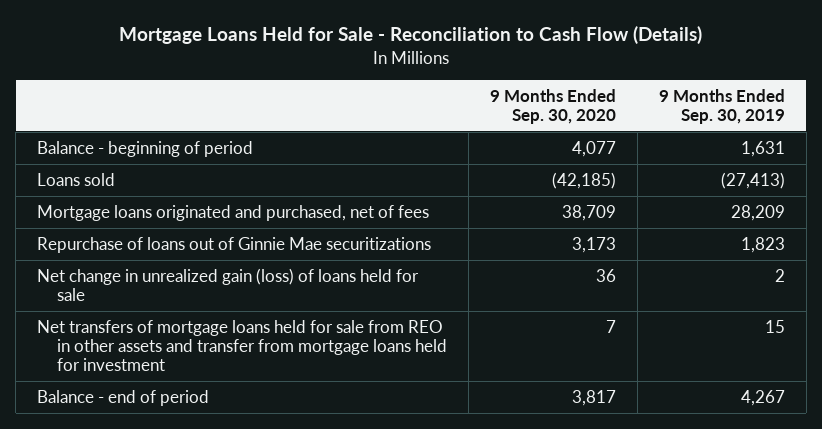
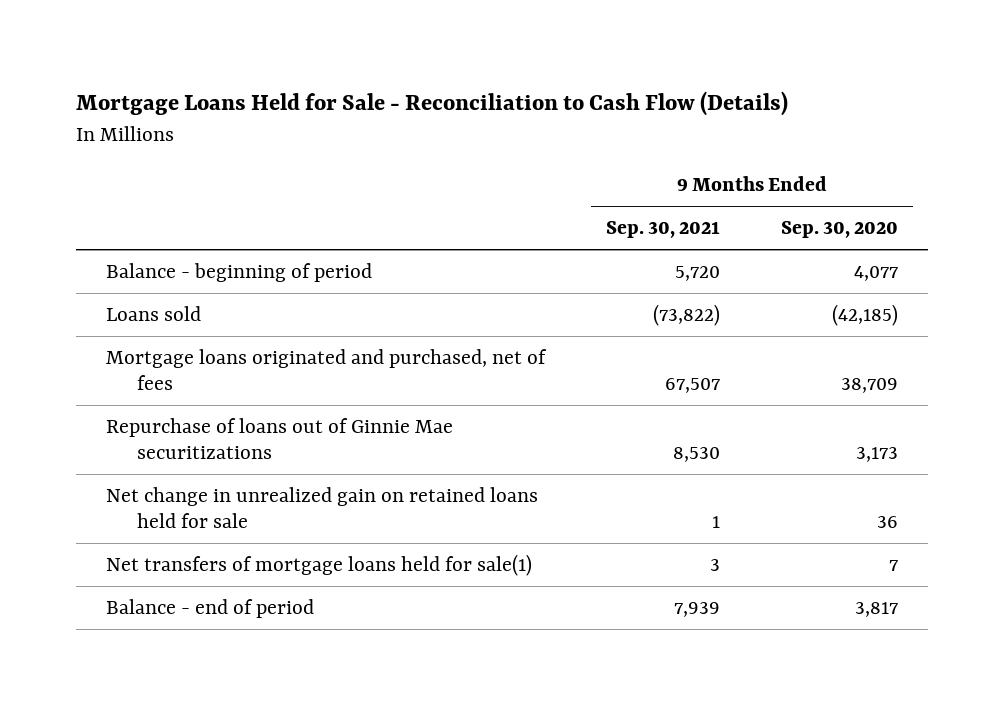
- | 9 Months Ended Sep. 30, 2020 | 9 Months Ended Sep. 30, 2019
+ | 9 Months Ended Sep. 30, 2021 | 9 Months Ended Sep. 30, 2020
- Net change in unrealized gain (loss) of loans held for sale | 36 | 2
- Net transfers of mortgage loans held for sale from REO in other assets and transfer from mortgage loans held for investment | 7 | 15
+ Net change in unrealized gain on retained loans held for sale | 1 | 36
+ Net transfers of mortgage loans held for sale(1) | 3 | 7

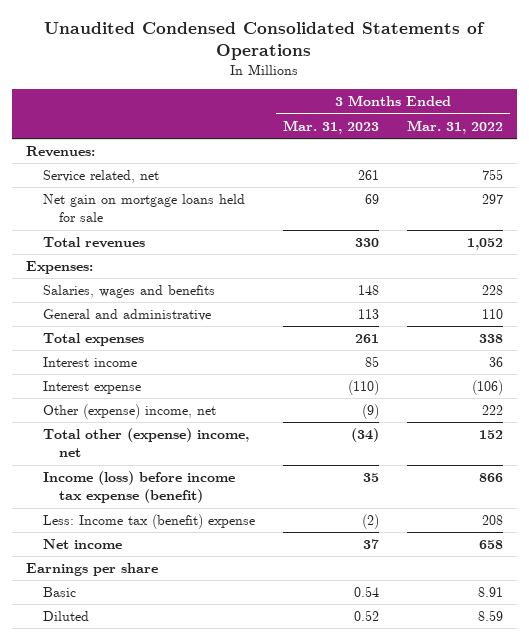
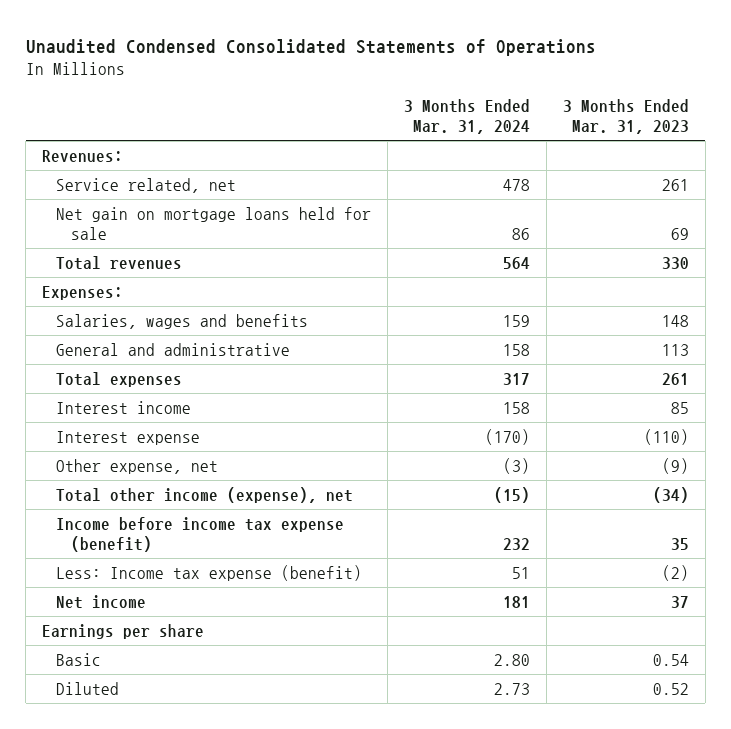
- | 3 Months Ended Mar. 31, 2023 | 3 Months Ended Mar. 31, 2022
+ | 3 Months Ended Mar. 31, 2024 | 3 Months Ended Mar. 31, 2023
- Other (expense) income, net | (9) | 222
- Total other (expense) income, net | (34) | 152
- Income (loss) before income tax expense (benefit) | 35 | 866
- Less: Income tax (benefit) expense | (2) | 208
+ Other expense, net | (3) | (9)
+ Total other income (expense), net | (15) | (34)
+ Income before income tax expense (benefit) | 232 | 35
+ Less: Income tax expense (benefit) | 51 | (2)

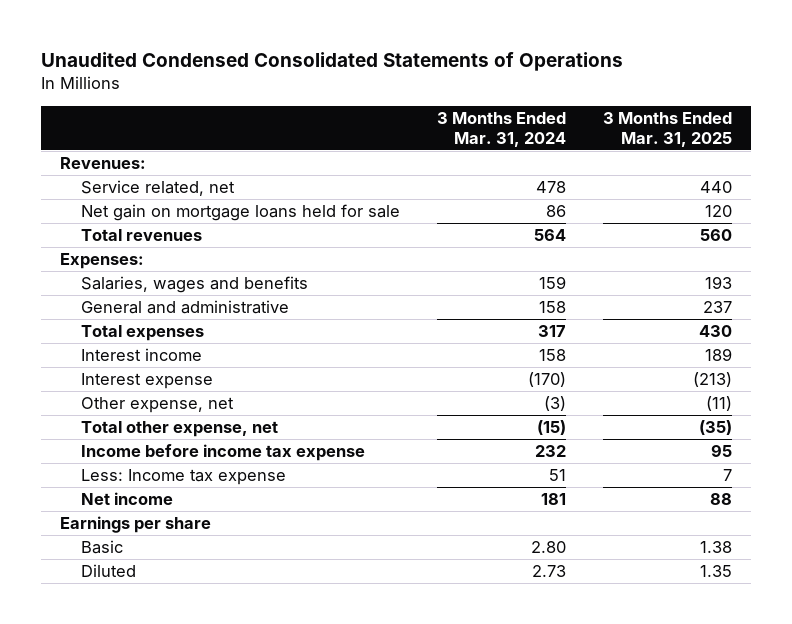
- | 3 Months Ended Mar. 31, 2024 | 3 Months Ended Mar. 31, 2023
+ | 3 Months Ended Mar. 31, 2024 | 3 Months Ended Mar. 31, 2025
- Total other income (expense), net | (15) | (34)
- Income before income tax expense (benefit) | 232 | 35
- Less: Income tax expense (benefit) | 51 | (2)
+ Total other expense, net | (15) | (35)
+ Income before income tax expense | 232 | 95
+ Less: Income tax expense | 51 | 7

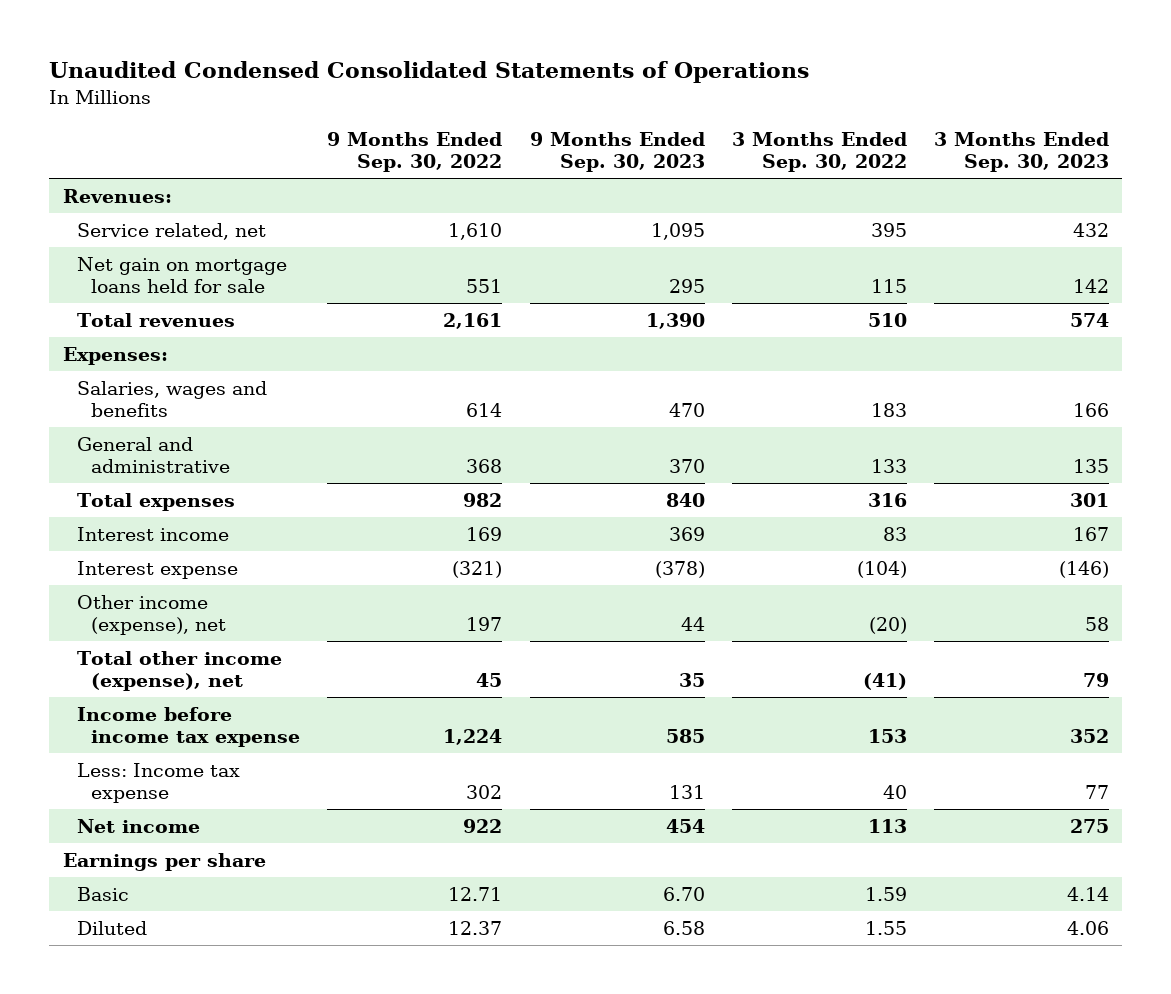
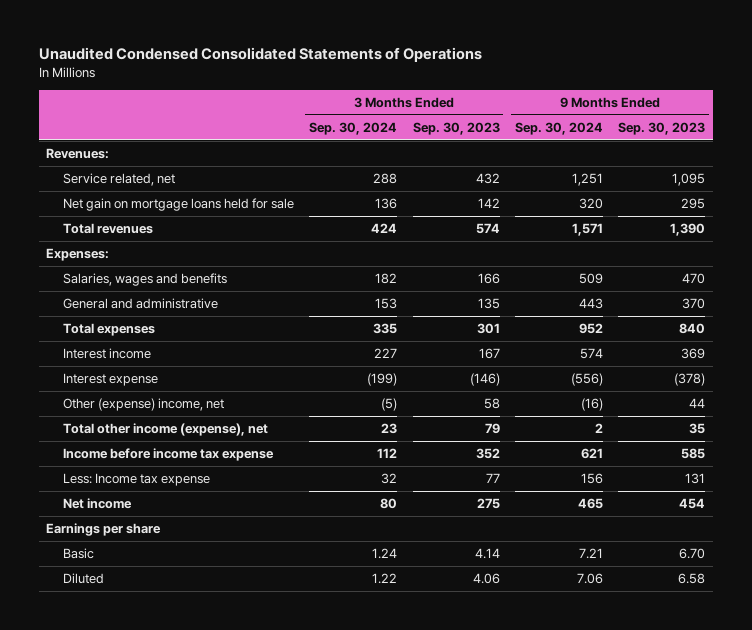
- | 9 Months Ended Sep. 30, 2022 | 9 Months Ended Sep. 30, 2023 | 3 Months Ended Sep. 30, 2022 | 3 Months Ended Sep. 30, 2023
+ | 3 Months Ended Sep. 30, 2024 | 3 Months Ended Sep. 30, 2023 | 9 Months Ended Sep. 30, 2024 | 9 Months Ended Sep. 30, 2023
- Other income (expense), net | 197 | 44 | (20) | 58
+ Other (expense) income, net | (5) | 58 | (16) | 44

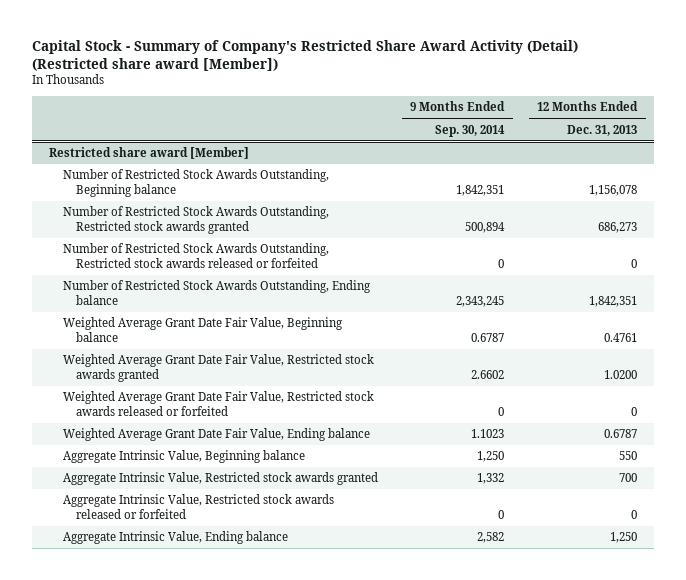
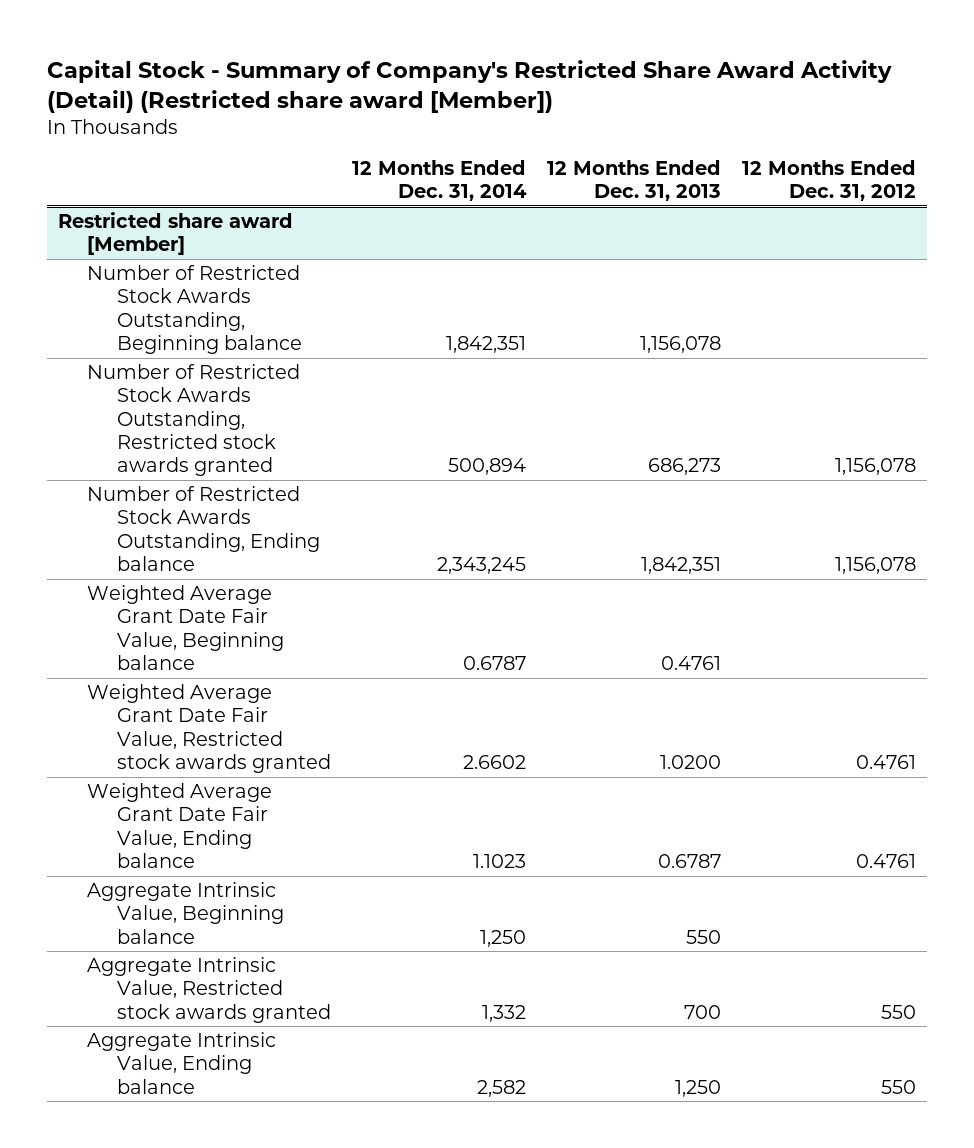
- | 9 Months Ended Sep. 30, 2014 | 12 Months Ended Dec. 31, 2013
+ | 12 Months Ended Dec. 31, 2014 | 12 Months Ended Dec. 31, 2013 | 12 Months Ended Dec. 31, 2012
@ Restricted share award [Member]
- Number of Restricted Stock Awards Outstanding, Restricted stock awards released or forfeited | 0 | 0
- Weighted Average Grant Date Fair Value, Restricted stock awards released or forfeited | 0 | 0
- Aggregate Intrinsic Value, Restricted stock awards released or forfeited | 0 | 0

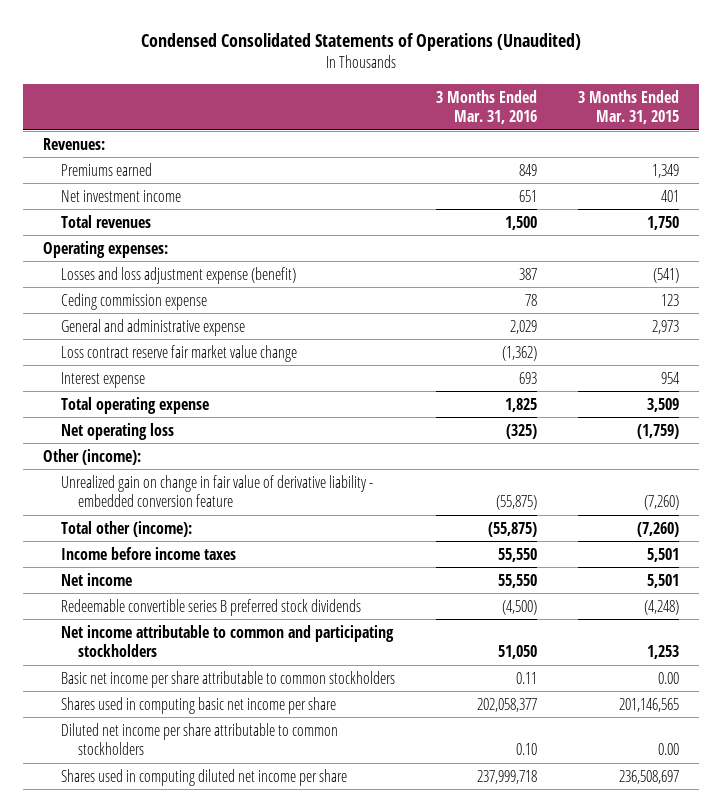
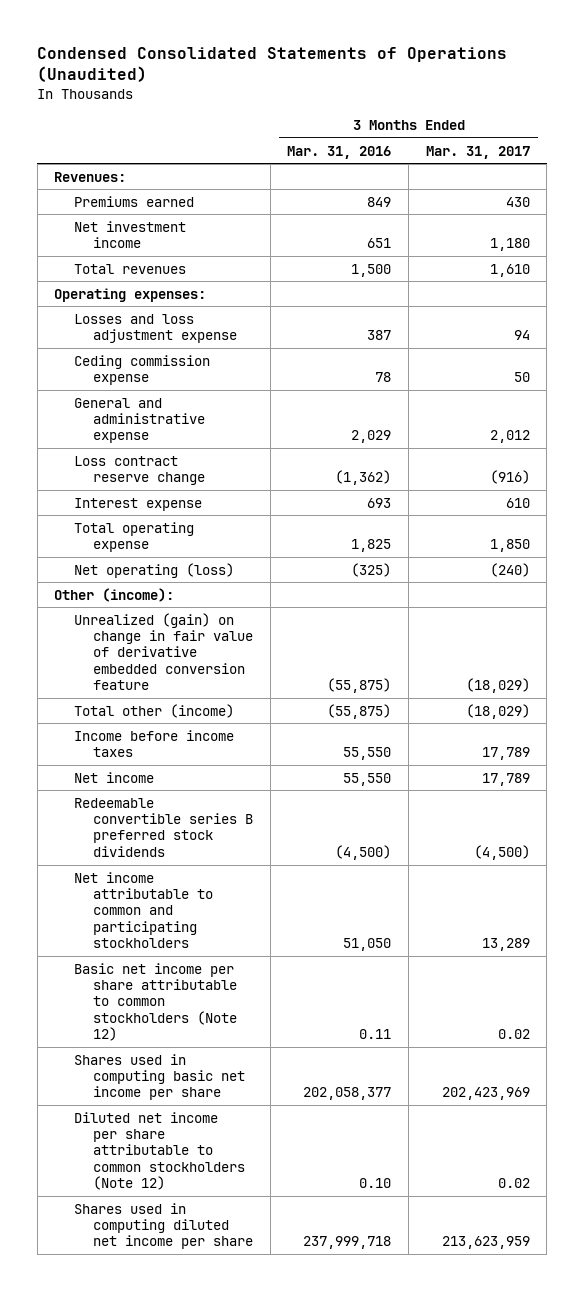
- | 3 Months Ended Mar. 31, 2016 | 3 Months Ended Mar. 31, 2015
+ | 3 Months Ended Mar. 31, 2016 | 3 Months Ended Mar. 31, 2017
- Losses and loss adjustment expense (benefit) | 387 | (541)
+ Losses and loss adjustment expense | 387 | 94
- Loss contract reserve fair market value change | (1,362) |
+ Loss contract reserve change | (1,362) | (916)
- Net operating loss | (325) | (1,759)
+ Net operating (loss) | (325) | (240)
- Unrealized gain on change in fair value of derivative liability - embedded conversion feature | (55,875) | (7,260)
- Total other (income): | (55,875) | (7,260)
+ Unrealized (gain) on change in fair value of derivative embedded conversion feature | (55,875) | (18,029)
+ Total other (income) | (55,875) | (18,029)
- Basic net income per share attributable to common stockholders | 0.11 | 0.00
+ Basic net income per share attributable to common stockholders (Note 12) | 0.11 | 0.02
- Diluted net income per share attributable to common stockholders | 0.10 | 0.00
+ Diluted net income per share attributable to common stockholders (Note 12) | 0.10 | 0.02

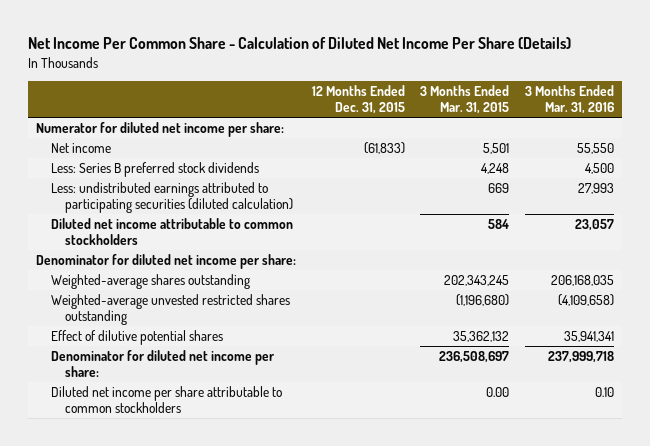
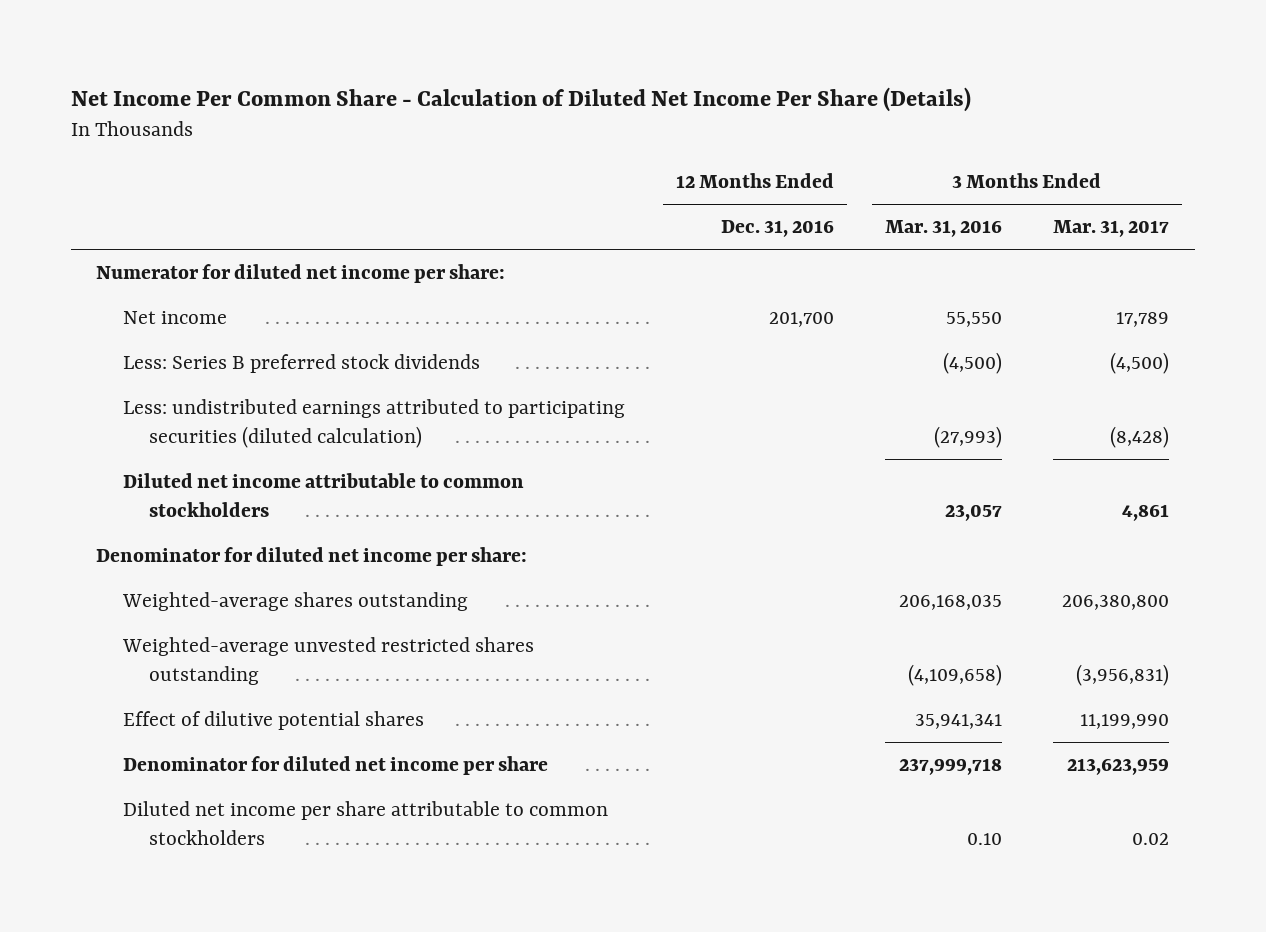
- | 12 Months Ended Dec. 31, 2015 | 3 Months Ended Mar. 31, 2015 | 3 Months Ended Mar. 31, 2016
+ | 12 Months Ended Dec. 31, 2016 | 3 Months Ended Mar. 31, 2016 | 3 Months Ended Mar. 31, 2017
- Less: Series B preferred stock dividends | | 4,248 | 4,500
- Less: undistributed earnings attributed to participating securities (diluted calculation) | | 669 | 27,993
+ Less: Series B preferred stock dividends | | (4,500) | (4,500)
+ Less: undistributed earnings attributed to participating securities (diluted calculation) | | (27,993) | (8,428)
- Denominator for diluted net income per share: | | 236,508,697 | 237,999,718
+ Denominator for diluted net income per share | | 237,999,718 | 213,623,959

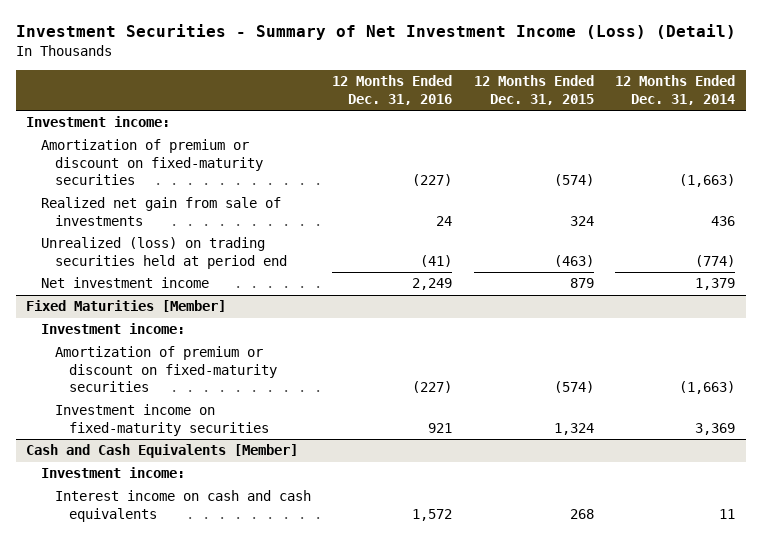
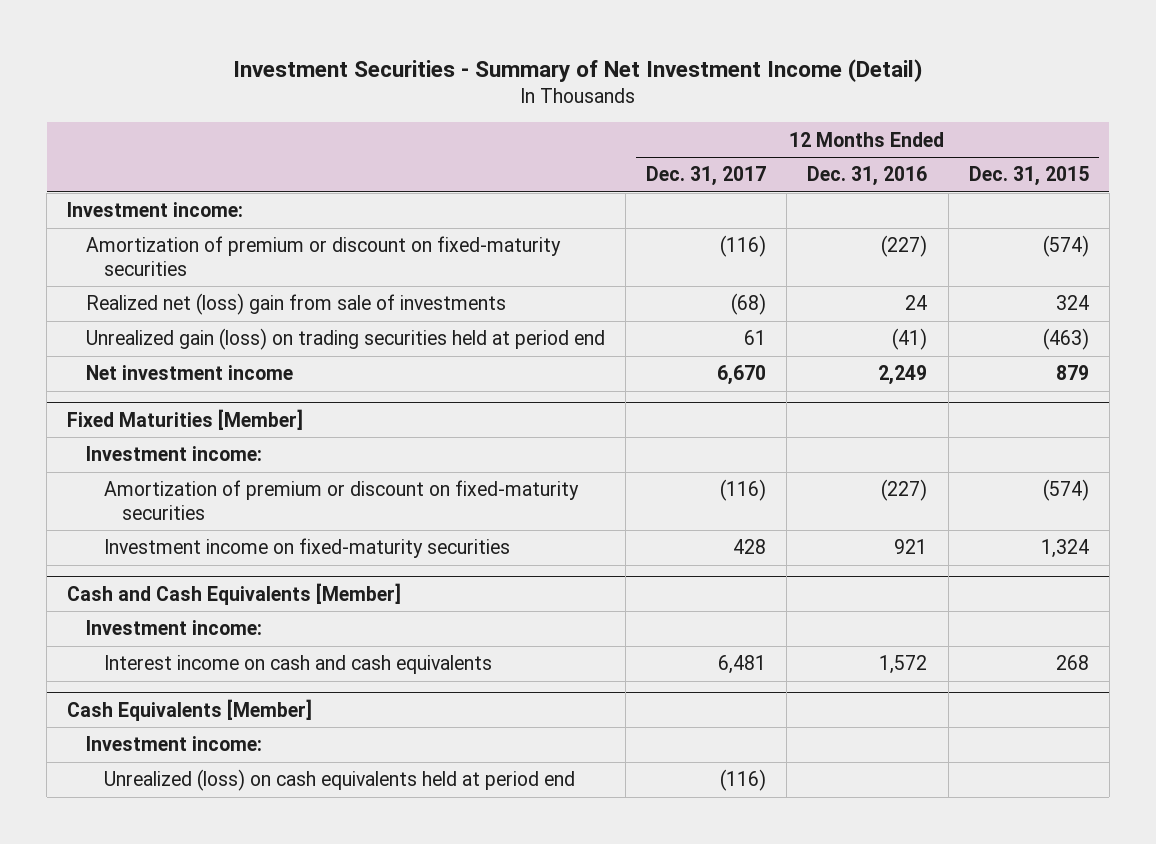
- Investment Securities - Summary of Net Investment Income (Loss) (Detail)
+ Investment Securities - Summary of Net Investment Income (Detail)
- | 12 Months Ended Dec. 31, 2016 | 12 Months Ended Dec. 31, 2015 | 12 Months Ended Dec. 31, 2014
+ | 12 Months Ended Dec. 31, 2017 | 12 Months Ended Dec. 31, 2016 | 12 Months Ended Dec. 31, 2015
- Realized net gain from sale of investments | 24 | 324 | 436
- Unrealized (loss) on trading securities held at period end | (41) | (463) | (774)
+ Realized net (loss) gain from sale of investments | (68) | 24 | 324
+ Unrealized gain (loss) on trading securities held at period end | 61 | (41) | (463)
+ Cash Equivalents [Member]
+ Investment income:
+ Unrealized (loss) on cash equivalents held at period end | (116) | |

